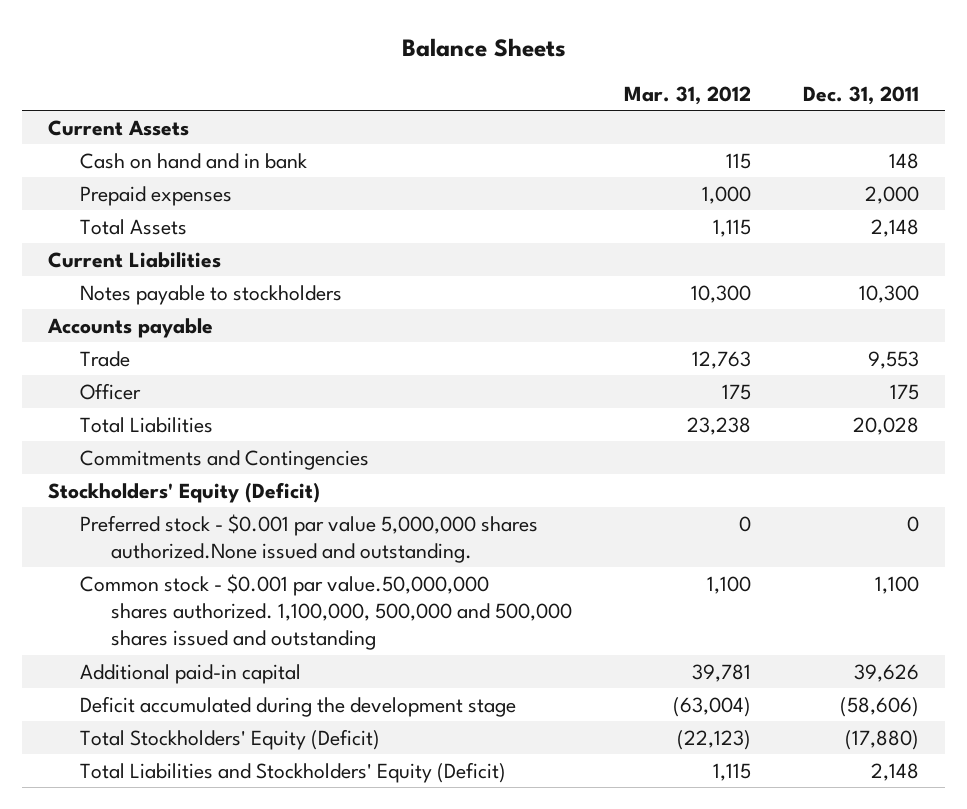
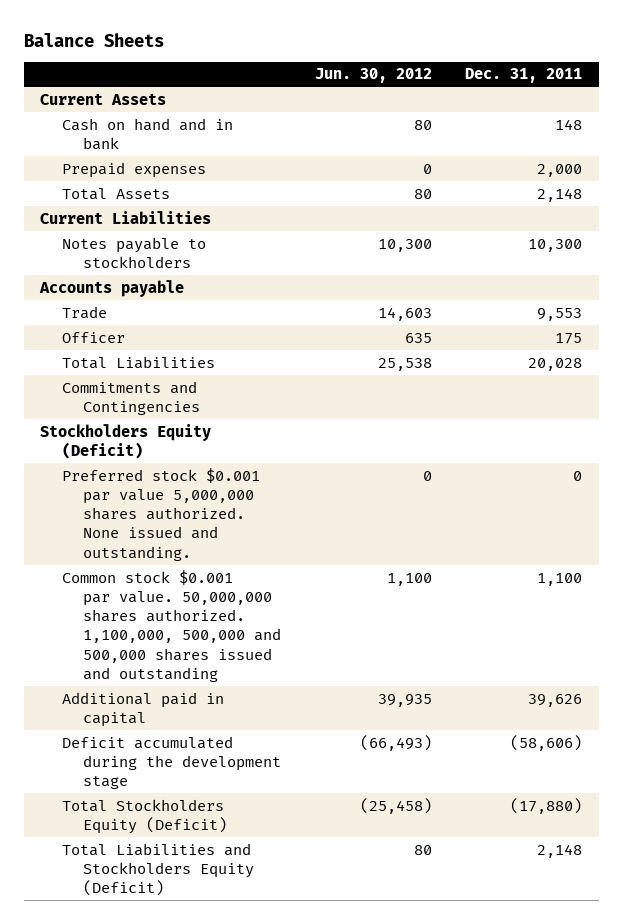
- | Mar. 31, 2012 | Dec. 31, 2011
+ | Jun. 30, 2012 | Dec. 31, 2011
- Stockholders' Equity (Deficit)
- Preferred stock - $0.001 par value 5,000,000 shares authorized.None issued and outstanding. | 0 | 0
- Common stock - $0.001 par value.50,000,000 shares authorized. 1,100,000, 500,000 and 500,000 shares issued and outstanding | 1,100 | 1,100
- Additional paid-in capital | 39,781 | 39,626
+ Stockholders Equity (Deficit)
+ Preferred stock $0.001 par value 5,000,000 shares authorized. None issued and outstanding. | 0 | 0
+ Common stock $0.001 par value. 50,000,000 shares authorized. 1,100,000, 500,000 and 500,000 shares issued and outstanding | 1,100 | 1,100
+ Additional paid in capital | 39,935 | 39,626
- Total Stockholders' Equity (Deficit) | (22,123) | (17,880)
- Total Liabilities and Stockholders' Equity (Deficit) | 1,115 | 2,148
+ Total Stockholders Equity (Deficit) | (25,458) | (17,880)
+ Total Liabilities and Stockholders Equity (Deficit) | 80 | 2,148

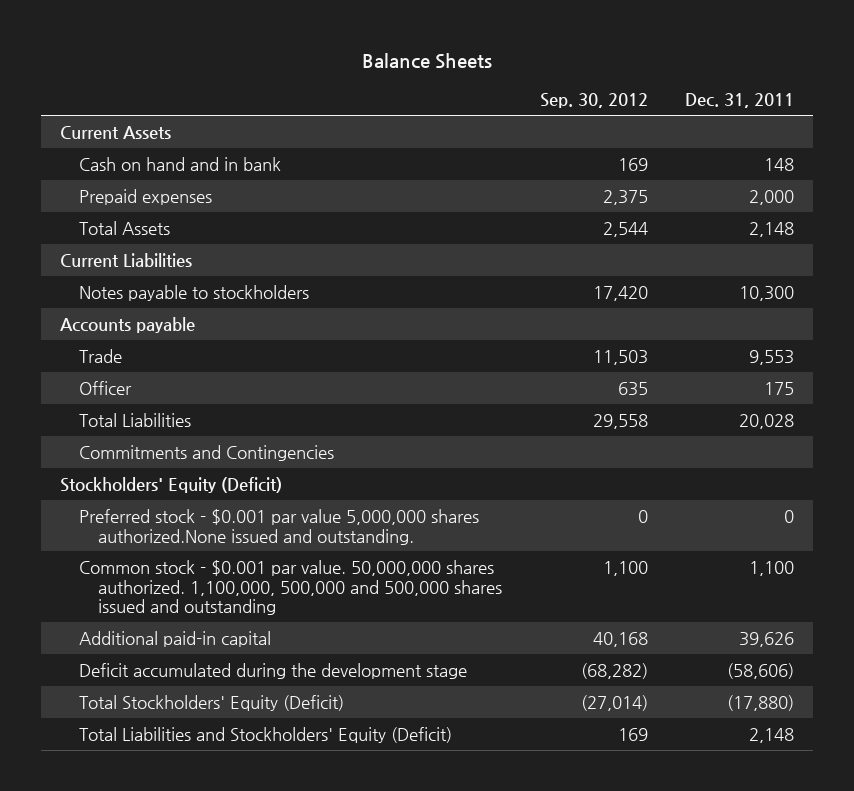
- | Jun. 30, 2012 | Dec. 31, 2011
+ | Sep. 30, 2012 | Dec. 31, 2011
- Stockholders Equity (Deficit)
- Preferred stock $0.001 par value 5,000,000 shares authorized. None issued and outstanding. | 0 | 0
- Common stock $0.001 par value. 50,000,000 shares authorized. 1,100,000, 500,000 and 500,000 shares issued and outstanding | 1,100 | 1,100
- Additional paid in capital | 39,935 | 39,626
+ Stockholders' Equity (Deficit)
+ Preferred stock - $0.001 par value 5,000,000 shares authorized.None issued and outstanding. | 0 | 0
+ Common stock - $0.001 par value. 50,000,000 shares authorized. 1,100,000, 500,000 and 500,000 shares issued and outstanding | 1,100 | 1,100
+ Additional paid-in capital | 40,168 | 39,626
- Total Stockholders Equity (Deficit) | (25,458) | (17,880)
- Total Liabilities and Stockholders Equity (Deficit) | 80 | 2,148
+ Total Stockholders' Equity (Deficit) | (27,014) | (17,880)
+ Total Liabilities and Stockholders' Equity (Deficit) | 169 | 2,148

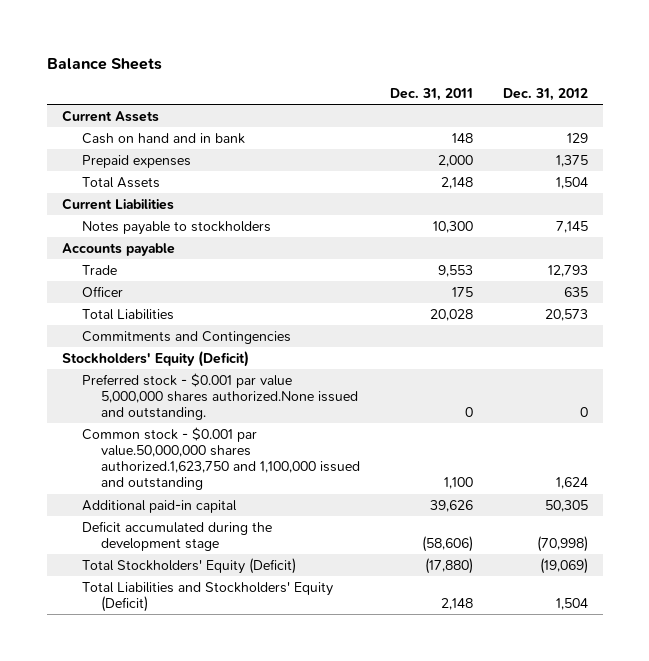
- | Sep. 30, 2012 | Dec. 31, 2011
+ | Dec. 31, 2011 | Dec. 31, 2012
- Common stock - $0.001 par value. 50,000,000 shares authorized. 1,100,000, 500,000 and 500,000 shares issued and outstanding | 1,100 | 1,100
+ Common stock - $0.001 par value.50,000,000 shares authorized.1,623,750 and 1,100,000 issued and outstanding | 1,100 | 1,624

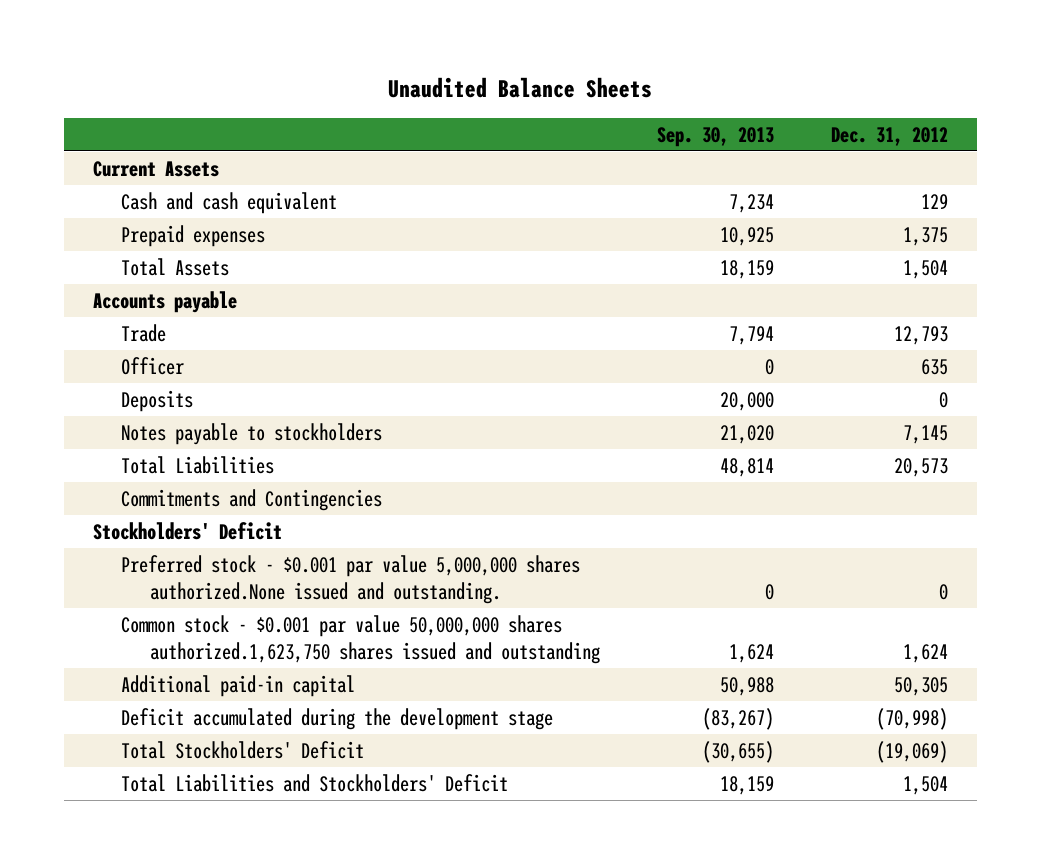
- Balance Sheets
+ Unaudited Balance Sheets
- | Dec. 31, 2011 | Dec. 31, 2012
+ | Sep. 30, 2013 | Dec. 31, 2012
- Cash on hand and in bank | 148 | 129
+ Cash and cash equivalent | 7,234 | 129
- Current Liabilities
+ Deposits | 20,000 | 0
moved down: Notes payable to stockholders | 21,020 | 7,145
- Stockholders' Equity (Deficit)
+ Stockholders' Deficit
- Common stock - $0.001 par value.50,000,000 shares authorized.1,623,750 and 1,100,000 issued and outstanding | 1,100 | 1,624
+ Common stock - $0.001 par value 50,000,000 shares authorized.1,623,750 shares issued and outstanding | 1,624 | 1,624
- Total Stockholders' Equity (Deficit) | (17,880) | (19,069)
- Total Liabilities and Stockholders' Equity (Deficit) | 2,148 | 1,504
+ Total Stockholders' Deficit | (30,655) | (19,069)
+ Total Liabilities and Stockholders' Deficit | 18,159 | 1,504

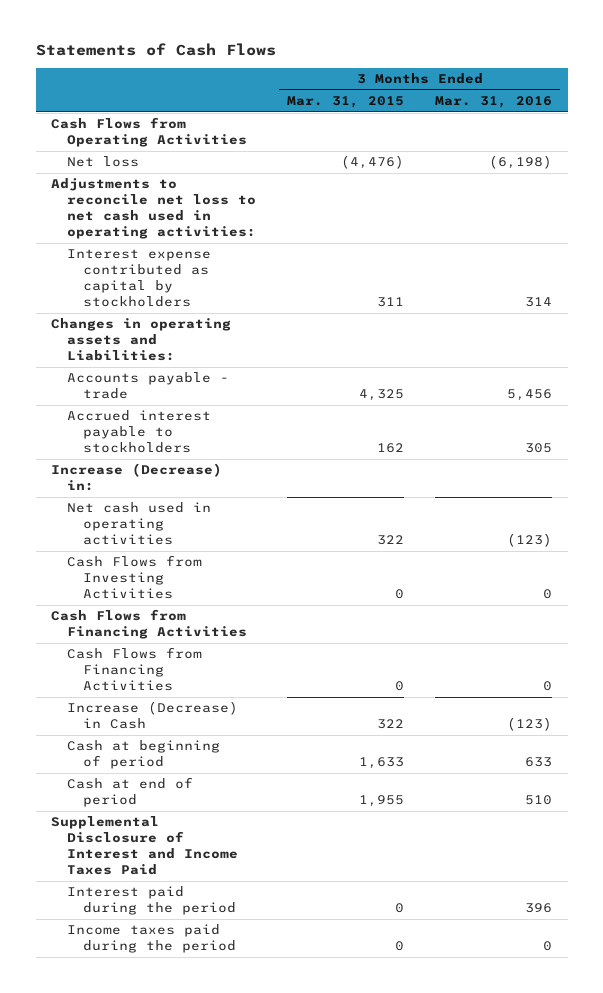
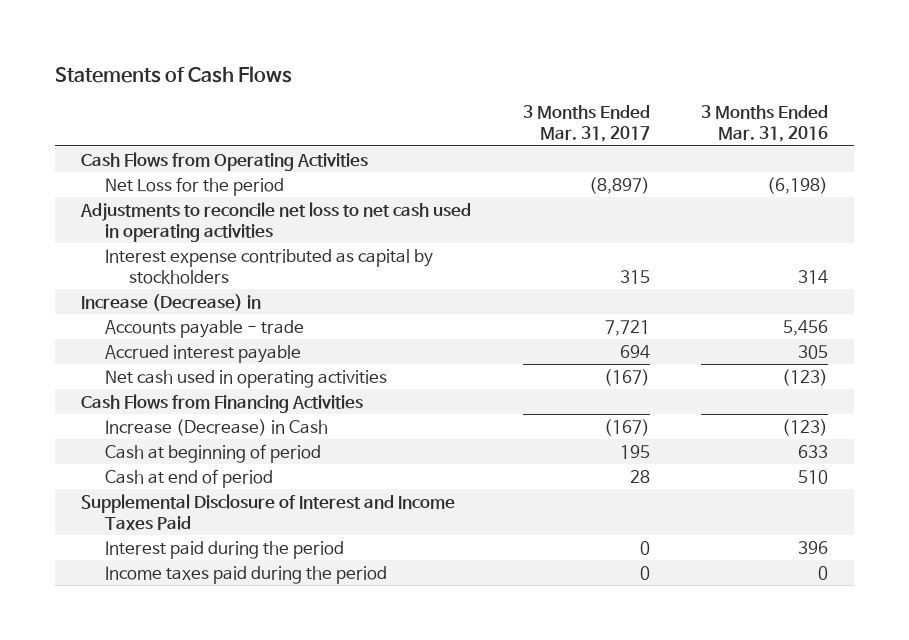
- | 3 Months Ended Mar. 31, 2015 | 3 Months Ended Mar. 31, 2016
+ | 3 Months Ended Mar. 31, 2017 | 3 Months Ended Mar. 31, 2016
- Net loss | (4,476) | (6,198)
- Adjustments to reconcile net loss to net cash used in operating activities:
+ Net Loss for the period | (8,897) | (6,198)
+ Adjustments to reconcile net loss to net cash used in operating activities
- Changes in operating assets and Liabilities:
+ Increase (Decrease) in
- Accrued interest payable to stockholders | 162 | 305
- Increase (Decrease) in:
+ Accrued interest payable | 694 | 305
- Cash Flows from Investing Activities | 0 | 0
- Cash Flows from Financing Activities | 0 | 0

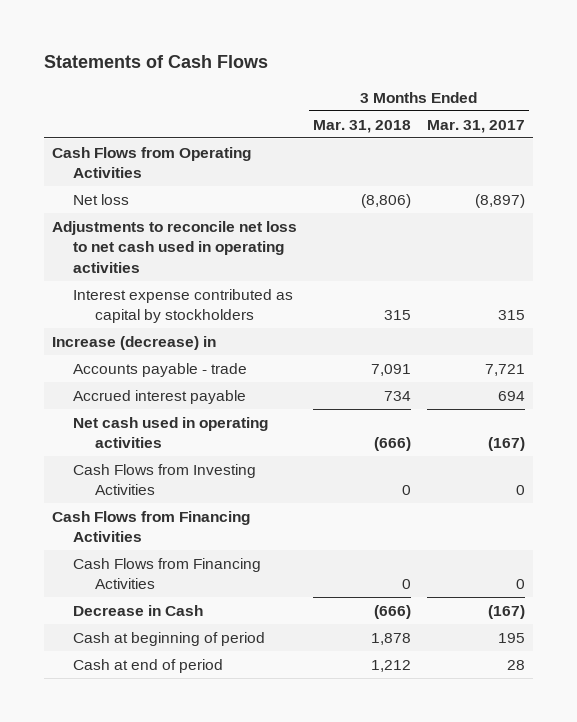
- | 3 Months Ended Mar. 31, 2017 | 3 Months Ended Mar. 31, 2016
+ | 3 Months Ended Mar. 31, 2018 | 3 Months Ended Mar. 31, 2017
- Net Loss for the period | (8,897) | (6,198)
+ Net loss | (8,806) | (8,897)
- Increase (Decrease) in
+ Increase (decrease) in
+ Cash Flows from Investing Activities | 0 | 0
- Increase (Decrease) in Cash | (167) | (123)
+ Cash Flows from Financing Activities | 0 | 0
+ Decrease in Cash | (666) | (167)
- Supplemental Disclosure of Interest and Income Taxes Paid
- Interest paid during the period | 0 | 396
- Income taxes paid during the period | 0 | 0

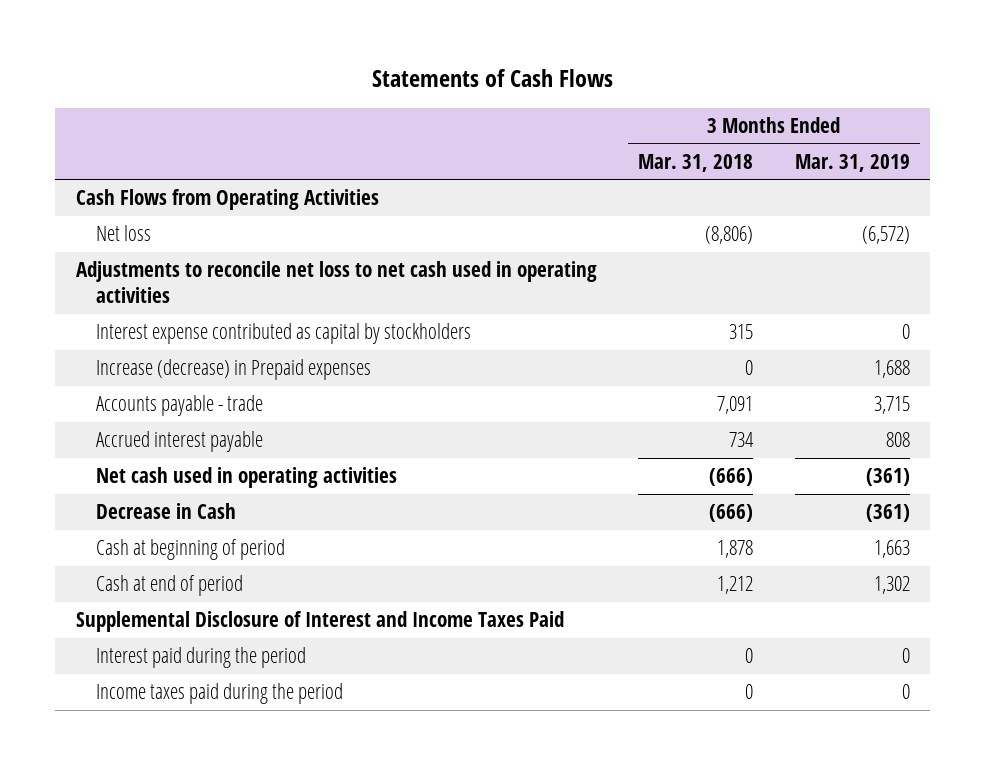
- | 3 Months Ended Mar. 31, 2018 | 3 Months Ended Mar. 31, 2017
+ | 3 Months Ended Mar. 31, 2018 | 3 Months Ended Mar. 31, 2019
- Increase (decrease) in
+ Increase (decrease) in Prepaid expenses | 0 | 1,688
- Cash Flows from Investing Activities | 0 | 0
- Cash Flows from Financing Activities
- Cash Flows from Financing Activities | 0 | 0
+ Supplemental Disclosure of Interest and Income Taxes Paid
+ Interest paid during the period | 0 | 0
+ Income taxes paid during the period | 0 | 0

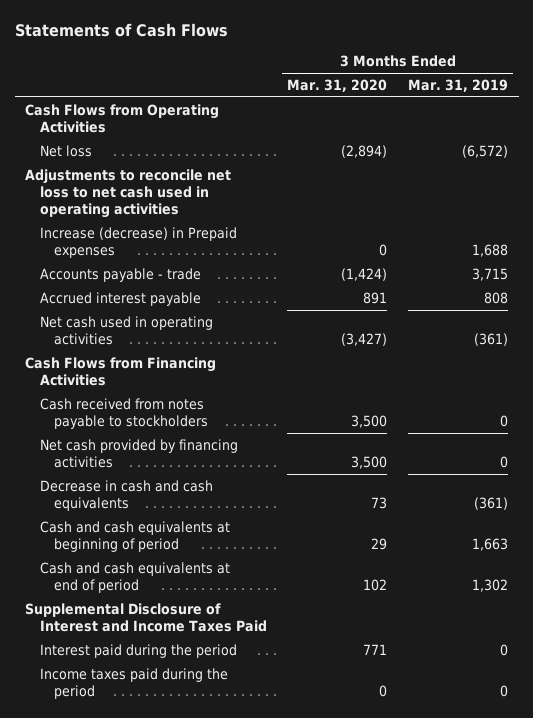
- | 3 Months Ended Mar. 31, 2018 | 3 Months Ended Mar. 31, 2019
+ | 3 Months Ended Mar. 31, 2020 | 3 Months Ended Mar. 31, 2019
- Interest expense contributed as capital by stockholders | 315 | 0
- Decrease in Cash | (666) | (361)
- Cash at beginning of period | 1,878 | 1,663
- Cash at end of period | 1,212 | 1,302
+ Cash Flows from Financing Activities
+ Cash received from notes payable to stockholders | 3,500 | 0
+ Net cash provided by financing activities | 3,500 | 0
+ Decrease in cash and cash equivalents | 73 | (361)
+ Cash and cash equivalents at beginning of period | 29 | 1,663
+ Cash and cash equivalents at end of period | 102 | 1,302

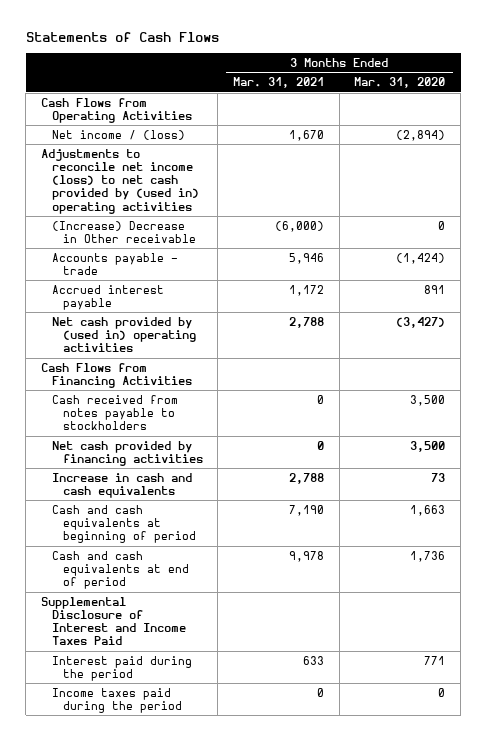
- | 3 Months Ended Mar. 31, 2020 | 3 Months Ended Mar. 31, 2019
+ | 3 Months Ended Mar. 31, 2021 | 3 Months Ended Mar. 31, 2020
- Net loss | (2,894) | (6,572)
- Adjustments to reconcile net loss to net cash used in operating activities
- Increase (decrease) in Prepaid expenses | 0 | 1,688
+ Net income / (loss) | 1,670 | (2,894)
+ Adjustments to reconcile net income (loss) to net cash provided by (used in) operating activities
+ (Increase) Decrease in Other receivable | (6,000) | 0
- Net cash used in operating activities | (3,427) | (361)
+ Net cash provided by (used in) operating activities | 2,788 | (3,427)
- Decrease in cash and cash equivalents | 73 | (361)
- Cash and cash equivalents at beginning of period | 29 | 1,663
- Cash and cash equivalents at end of period | 102 | 1,302
+ Increase in cash and cash equivalents | 2,788 | 73
+ Cash and cash equivalents at beginning of period | 7,190 | 1,663
+ Cash and cash equivalents at end of period | 9,978 | 1,736

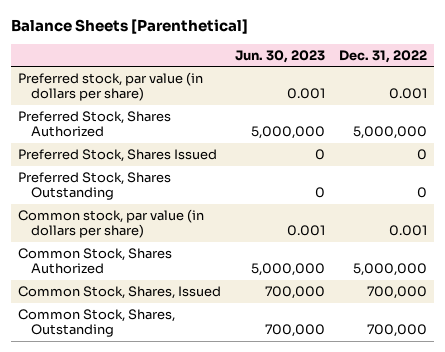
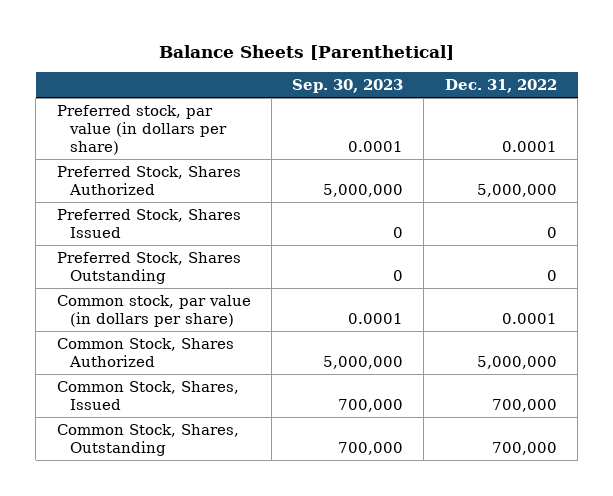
- | Jun. 30, 2023 | Dec. 31, 2022
+ | Sep. 30, 2023 | Dec. 31, 2022
- Preferred stock, par value (in dollars per share) | 0.001 | 0.001
+ Preferred stock, par value (in dollars per share) | 0.0001 | 0.0001
- Common stock, par value (in dollars per share) | 0.001 | 0.001
+ Common stock, par value (in dollars per share) | 0.0001 | 0.0001

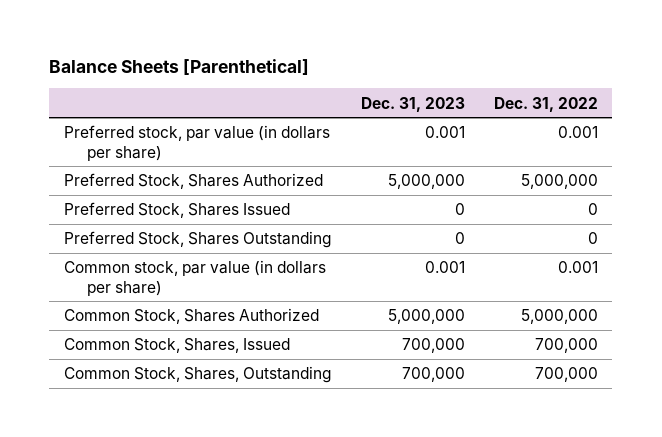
- | Sep. 30, 2023 | Dec. 31, 2022
+ | Dec. 31, 2023 | Dec. 31, 2022
- Preferred stock, par value (in dollars per share) | 0.0001 | 0.0001
+ Preferred stock, par value (in dollars per share) | 0.001 | 0.001
- Common stock, par value (in dollars per share) | 0.0001 | 0.0001
+ Common stock, par value (in dollars per share) | 0.001 | 0.001

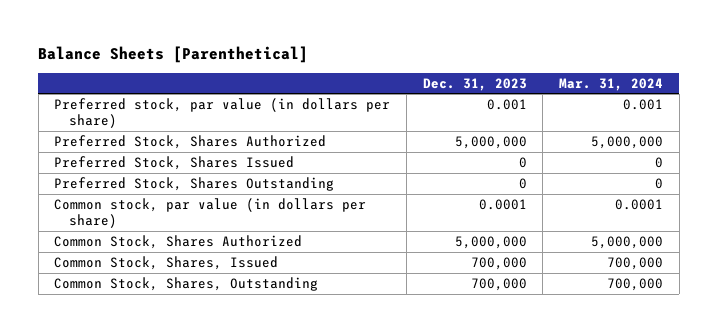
- | Dec. 31, 2023 | Dec. 31, 2022
+ | Dec. 31, 2023 | Mar. 31, 2024
- Common stock, par value (in dollars per share) | 0.001 | 0.001
+ Common stock, par value (in dollars per share) | 0.0001 | 0.0001

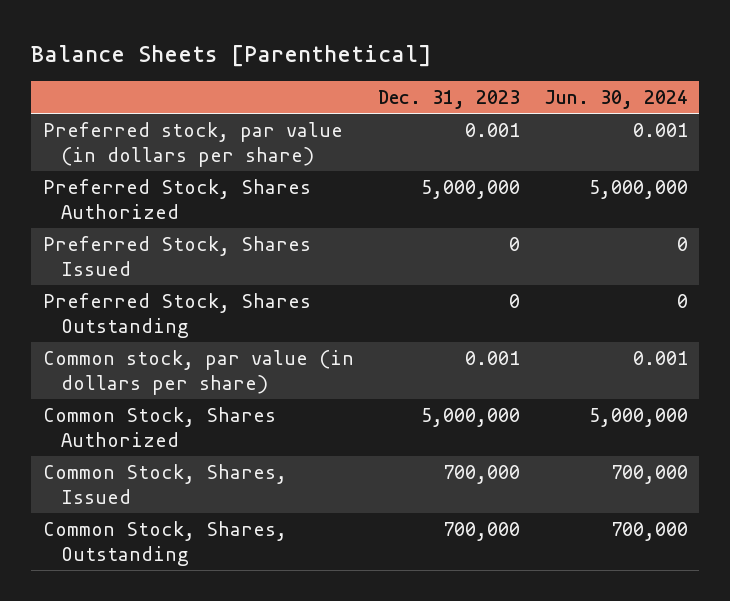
- | Dec. 31, 2023 | Mar. 31, 2024
+ | Dec. 31, 2023 | Jun. 30, 2024
- Common stock, par value (in dollars per share) | 0.0001 | 0.0001
+ Common stock, par value (in dollars per share) | 0.001 | 0.001

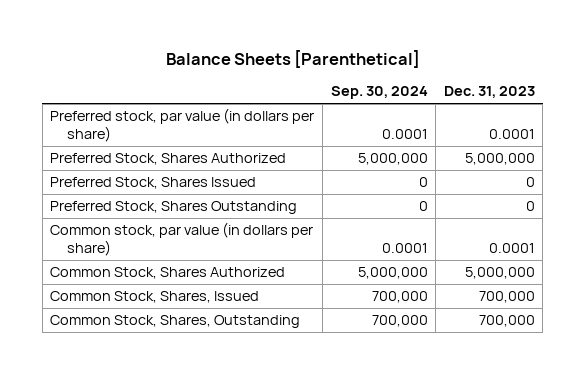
- | Dec. 31, 2023 | Jun. 30, 2024
+ | Sep. 30, 2024 | Dec. 31, 2023
- Preferred stock, par value (in dollars per share) | 0.001 | 0.001
+ Preferred stock, par value (in dollars per share) | 0.0001 | 0.0001
- Common stock, par value (in dollars per share) | 0.001 | 0.001
+ Common stock, par value (in dollars per share) | 0.0001 | 0.0001

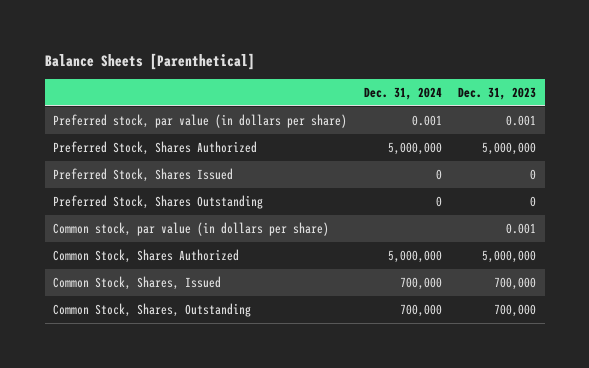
- | Sep. 30, 2024 | Dec. 31, 2023
+ | Dec. 31, 2024 | Dec. 31, 2023
- Preferred stock, par value (in dollars per share) | 0.0001 | 0.0001
+ Preferred stock, par value (in dollars per share) | 0.001 | 0.001
- Common stock, par value (in dollars per share) | 0.0001 | 0.0001
+ Common stock, par value (in dollars per share) | | 0.001

